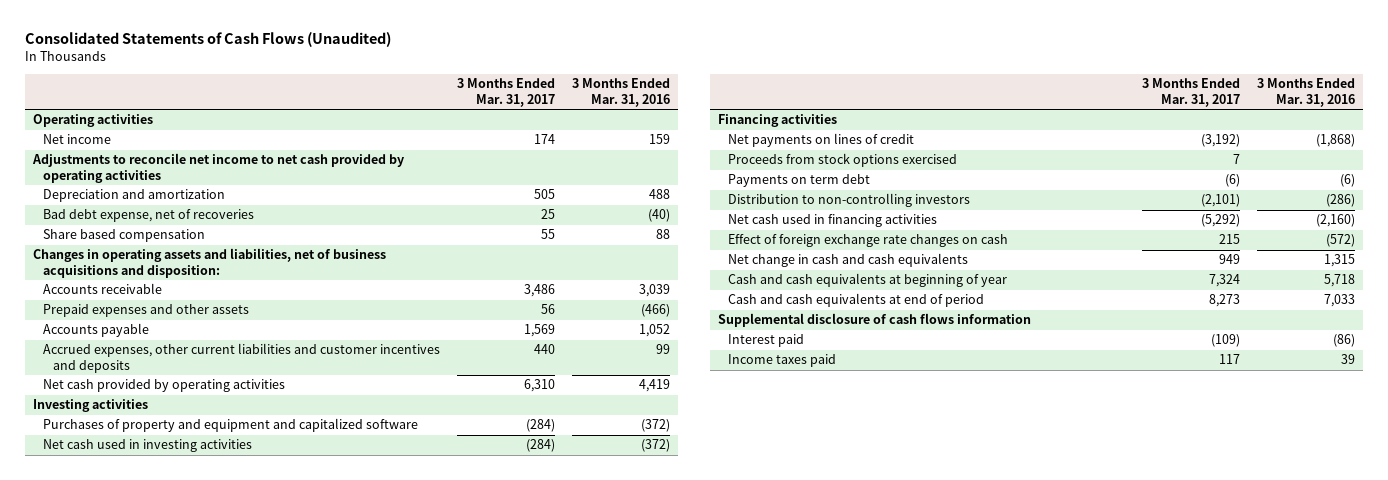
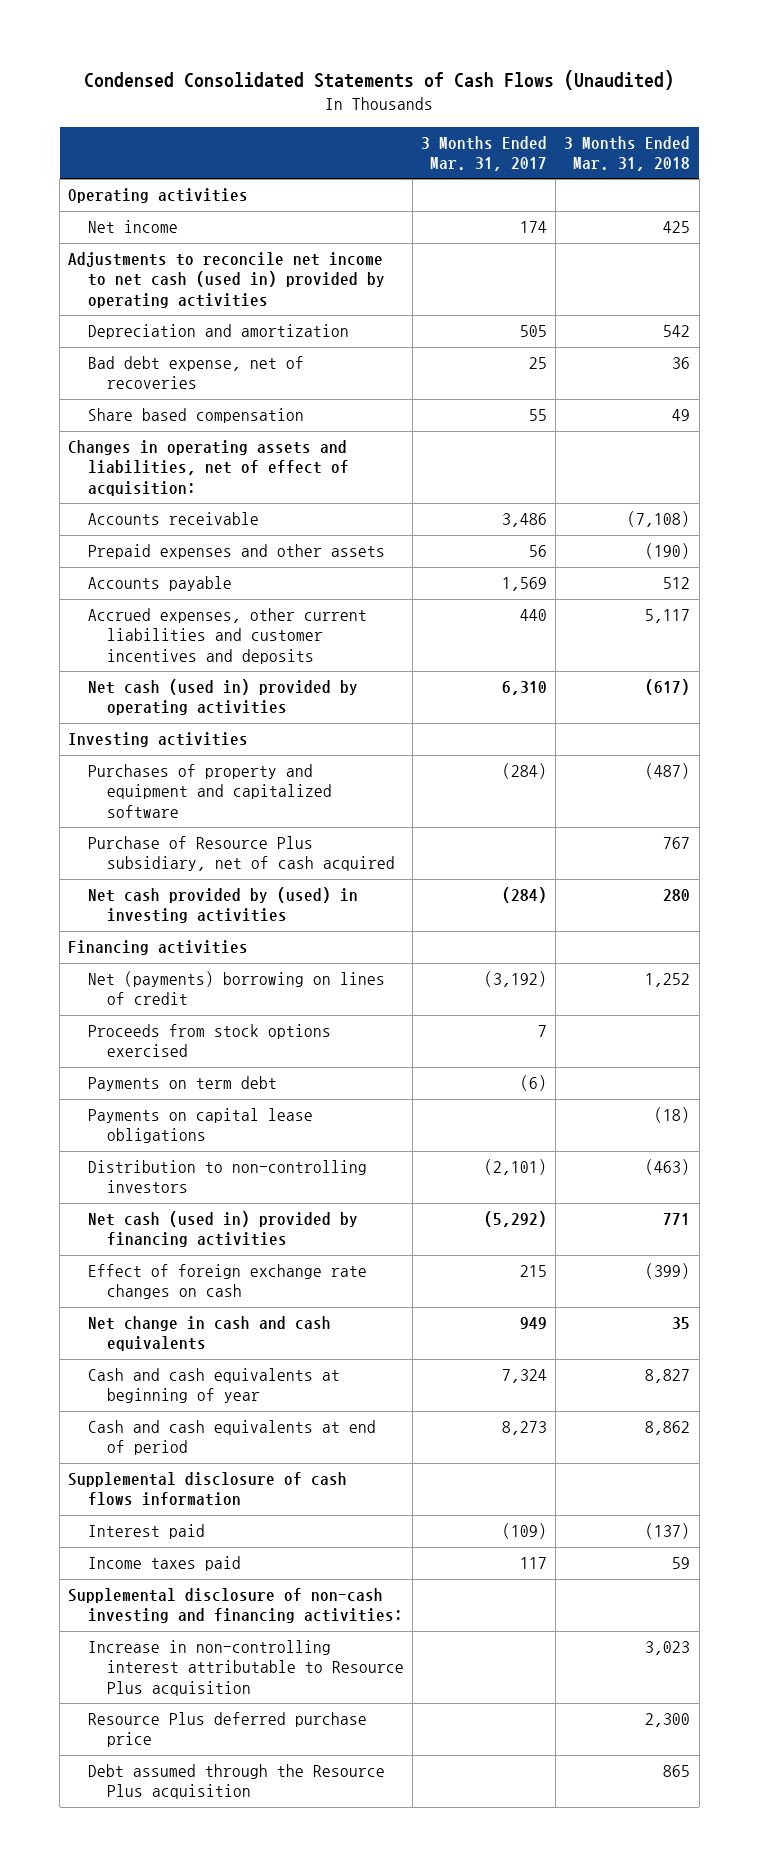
- Consolidated Statements of Cash Flows (Unaudited)
+ Condensed Consolidated Statements of Cash Flows (Unaudited)
- | 3 Months Ended Mar. 31, 2017 | 3 Months Ended Mar. 31, 2016
+ | 3 Months Ended Mar. 31, 2017 | 3 Months Ended Mar. 31, 2018
- Adjustments to reconcile net income to net cash provided by operating activities
+ Adjustments to reconcile net income to net cash (used in) provided by operating activities
- Changes in operating assets and liabilities, net of business acquisitions and disposition:
+ Changes in operating assets and liabilities, net of effect of acquisition:
- Net cash provided by operating activities | 6,310 | 4,419
+ Net cash (used in) provided by operating activities | 6,310 | (617)
- Net cash used in investing activities | (284) | (372)
+ Purchase of Resource Plus subsidiary, net of cash acquired | | 767
+ Net cash provided by (used) in investing activities | (284) | 280
- Net payments on lines of credit | (3,192) | (1,868)
+ Net (payments) borrowing on lines of credit | (3,192) | 1,252
+ Payments on capital lease obligations | | (18)
- Net cash used in financing activities | (5,292) | (2,160)
+ Net cash (used in) provided by financing activities | (5,292) | 771
+ Supplemental disclosure of non-cash investing and financing activities:
+ Increase in non-controlling interest attributable to Resource Plus acquisition | | 3,023
+ Resource Plus deferred purchase price | | 2,300
+ Debt assumed through the Resource Plus acquisition | | 865

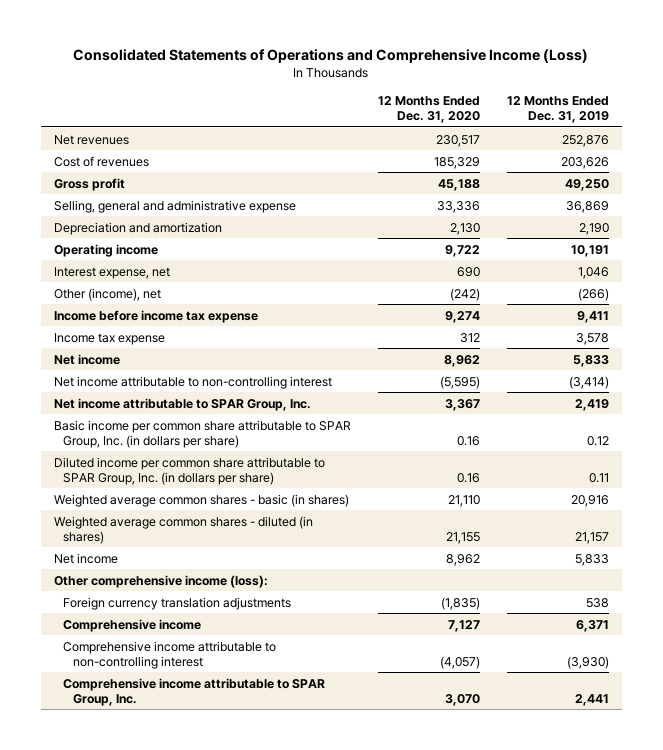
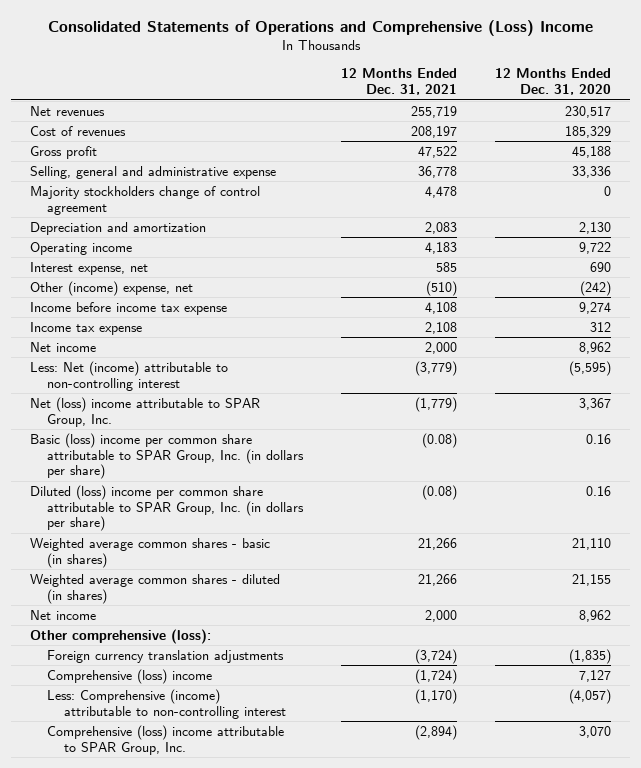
- Consolidated Statements of Operations and Comprehensive Income (Loss)
+ Consolidated Statements of Operations and Comprehensive (Loss) Income
- | 12 Months Ended Dec. 31, 2020 | 12 Months Ended Dec. 31, 2019
+ | 12 Months Ended Dec. 31, 2021 | 12 Months Ended Dec. 31, 2020
+ Majority stockholders change of control agreement | 4,478 | 0
- Other (income), net | (242) | (266)
+ Other (income) expense, net | (510) | (242)
- Net income attributable to non-controlling interest | (5,595) | (3,414)
- Net income attributable to SPAR Group, Inc. | 3,367 | 2,419
- Basic income per common share attributable to SPAR Group, Inc. (in dollars per share) | 0.16 | 0.12
- Diluted income per common share attributable to SPAR Group, Inc. (in dollars per share) | 0.16 | 0.11
+ Less: Net (income) attributable to non-controlling interest | (3,779) | (5,595)
+ Net (loss) income attributable to SPAR Group, Inc. | (1,779) | 3,367
+ Basic (loss) income per common share attributable to SPAR Group, Inc. (in dollars per share) | (0.08) | 0.16
+ Diluted (loss) income per common share attributable to SPAR Group, Inc. (in dollars per share) | (0.08) | 0.16
- Other comprehensive income (loss):
+ Other comprehensive (loss):
- Comprehensive income | 7,127 | 6,371
- Comprehensive income attributable to non-controlling interest | (4,057) | (3,930)
- Comprehensive income attributable to SPAR Group, Inc. | 3,070 | 2,441
+ Comprehensive (loss) income | (1,724) | 7,127
+ Less: Comprehensive (income) attributable to non-controlling interest | (1,170) | (4,057)
+ Comprehensive (loss) income attributable to SPAR Group, Inc. | (2,894) | 3,070

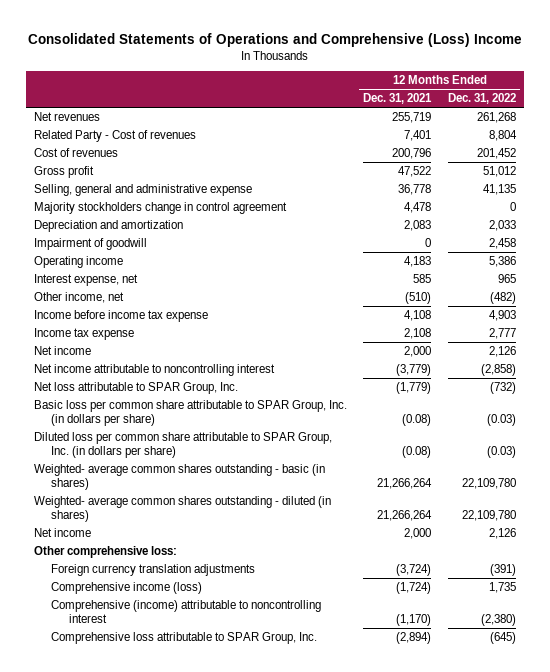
- | 12 Months Ended Dec. 31, 2021 | 12 Months Ended Dec. 31, 2020
+ | 12 Months Ended Dec. 31, 2021 | 12 Months Ended Dec. 31, 2022
- Cost of revenues | 208,197 | 185,329
+ Related Party - Cost of revenues | 7,401 | 8,804
+ Cost of revenues | 200,796 | 201,452
- Majority stockholders change of control agreement | 4,478 | 0
+ Majority stockholders change in control agreement | 4,478 | 0
+ Impairment of goodwill | 0 | 2,458
- Other (income) expense, net | (510) | (242)
+ Other income, net | (510) | (482)
- Less: Net (income) attributable to non-controlling interest | (3,779) | (5,595)
- Net (loss) income attributable to SPAR Group, Inc. | (1,779) | 3,367
- Basic (loss) income per common share attributable to SPAR Group, Inc. (in dollars per share) | (0.08) | 0.16
- Diluted (loss) income per common share attributable to SPAR Group, Inc. (in dollars per share) | (0.08) | 0.16
- Weighted average common shares - basic (in shares) | 21,266 | 21,110
- Weighted average common shares - diluted (in shares) | 21,266 | 21,155
+ Net income attributable to noncontrolling interest | (3,779) | (2,858)
+ Net loss attributable to SPAR Group, Inc. | (1,779) | (732)
+ Basic loss per common share attributable to SPAR Group, Inc. (in dollars per share) | (0.08) | (0.03)
+ Diluted loss per common share attributable to SPAR Group, Inc. (in dollars per share) | (0.08) | (0.03)
+ Weighted- average common shares outstanding - basic (in shares) | 21,266,264 | 22,109,780
+ Weighted- average common shares outstanding - diluted (in shares) | 21,266,264 | 22,109,780
- Other comprehensive (loss):
+ Other comprehensive loss:
- Comprehensive (loss) income | (1,724) | 7,127
- Less: Comprehensive (income) attributable to non-controlling interest | (1,170) | (4,057)
- Comprehensive (loss) income attributable to SPAR Group, Inc. | (2,894) | 3,070
+ Comprehensive income (loss) | (1,724) | 1,735
+ Comprehensive (income) attributable to noncontrolling interest | (1,170) | (2,380)
+ Comprehensive loss attributable to SPAR Group, Inc. | (2,894) | (645)

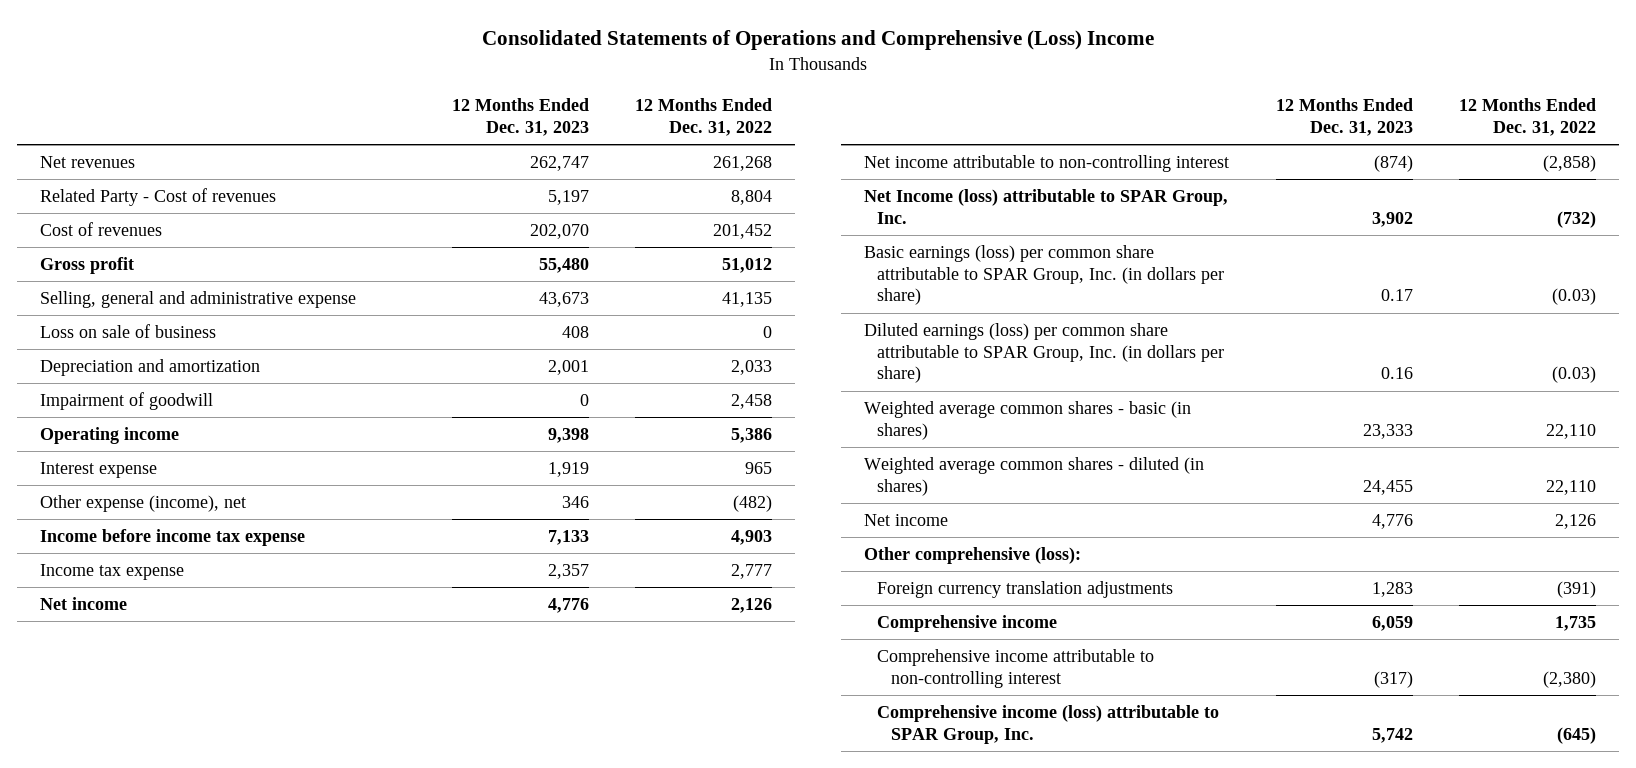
- | 12 Months Ended Dec. 31, 2021 | 12 Months Ended Dec. 31, 2022
+ | 12 Months Ended Dec. 31, 2023 | 12 Months Ended Dec. 31, 2022
- Majority stockholders change in control agreement | 4,478 | 0
+ Loss on sale of business | 408 | 0
- Interest expense, net | 585 | 965
- Other income, net | (510) | (482)
+ Interest expense | 1,919 | 965
+ Other expense (income), net | 346 | (482)
- Net income attributable to noncontrolling interest | (3,779) | (2,858)
- Net loss attributable to SPAR Group, Inc. | (1,779) | (732)
- Basic loss per common share attributable to SPAR Group, Inc. (in dollars per share) | (0.08) | (0.03)
- Diluted loss per common share attributable to SPAR Group, Inc. (in dollars per share) | (0.08) | (0.03)
- Weighted- average common shares outstanding - basic (in shares) | 21,266,264 | 22,109,780
- Weighted- average common shares outstanding - diluted (in shares) | 21,266,264 | 22,109,780
+ Net income attributable to non-controlling interest | (874) | (2,858)
+ Net Income (loss) attributable to SPAR Group, Inc. | 3,902 | (732)
+ Basic earnings (loss) per common share attributable to SPAR Group, Inc. (in dollars per share) | 0.17 | (0.03)
+ Diluted earnings (loss) per common share attributable to SPAR Group, Inc. (in dollars per share) | 0.16 | (0.03)
+ Weighted average common shares - basic (in shares) | 23,333 | 22,110
+ Weighted average common shares - diluted (in shares) | 24,455 | 22,110
- Other comprehensive loss:
+ Other comprehensive (loss):
- Comprehensive income (loss) | (1,724) | 1,735
- Comprehensive (income) attributable to noncontrolling interest | (1,170) | (2,380)
- Comprehensive loss attributable to SPAR Group, Inc. | (2,894) | (645)
+ Comprehensive income | 6,059 | 1,735
+ Comprehensive income attributable to non-controlling interest | (317) | (2,380)
+ Comprehensive income (loss) attributable to SPAR Group, Inc. | 5,742 | (645)

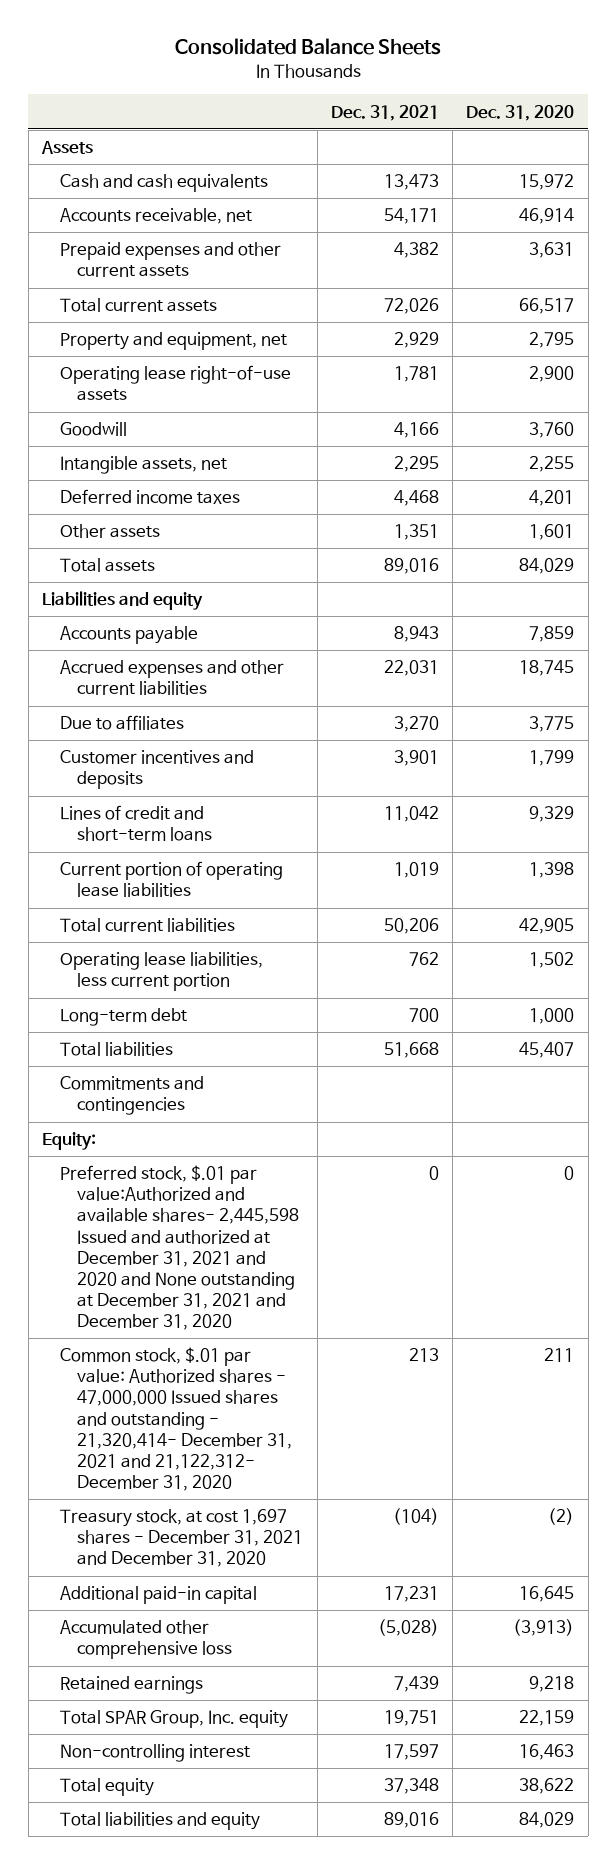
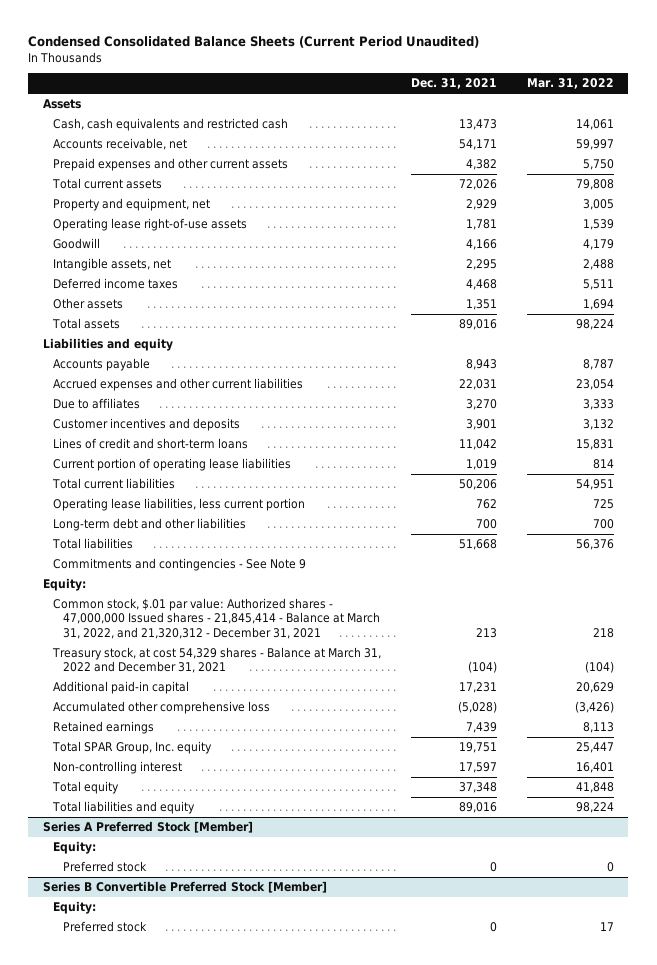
- Consolidated Balance Sheets
+ Condensed Consolidated Balance Sheets (Current Period Unaudited)
- | Dec. 31, 2021 | Dec. 31, 2020
+ | Dec. 31, 2021 | Mar. 31, 2022
- Cash and cash equivalents | 13,473 | 15,972
+ Cash, cash equivalents and restricted cash | 13,473 | 14,061
- Long-term debt | 700 | 1,000
+ Long-term debt and other liabilities | 700 | 700
- Commitments and contingencies
+ Commitments and contingencies - See Note 9
- Preferred stock, $.01 par value:Authorized and available shares- 2,445,598 Issued and authorized at December 31, 2021 and 2020 and None outstanding at December 31, 2021 and December 31, 2020 | 0 | 0
- Common stock, $.01 par value: Authorized shares - 47,000,000 Issued shares and outstanding - 21,320,414- December 31, 2021 and 21,122,312- December 31, 2020 | 213 | 211
- Treasury stock, at cost 1,697 shares - December 31, 2021 and December 31, 2020 | (104) | (2)
+ Common stock, $.01 par value: Authorized shares - 47,000,000 Issued shares - 21,845,414 - Balance at March 31, 2022, and 21,320,312 - December 31, 2021 | 213 | 218
+ Treasury stock, at cost 54,329 shares - Balance at March 31, 2022 and December 31, 2021 | (104) | (104)
+ Series A Preferred Stock [Member]
+ Equity:
+ Preferred stock | 0 | 0
+ Series B Convertible Preferred Stock [Member]
+ Equity:
+ Preferred stock | 0 | 17

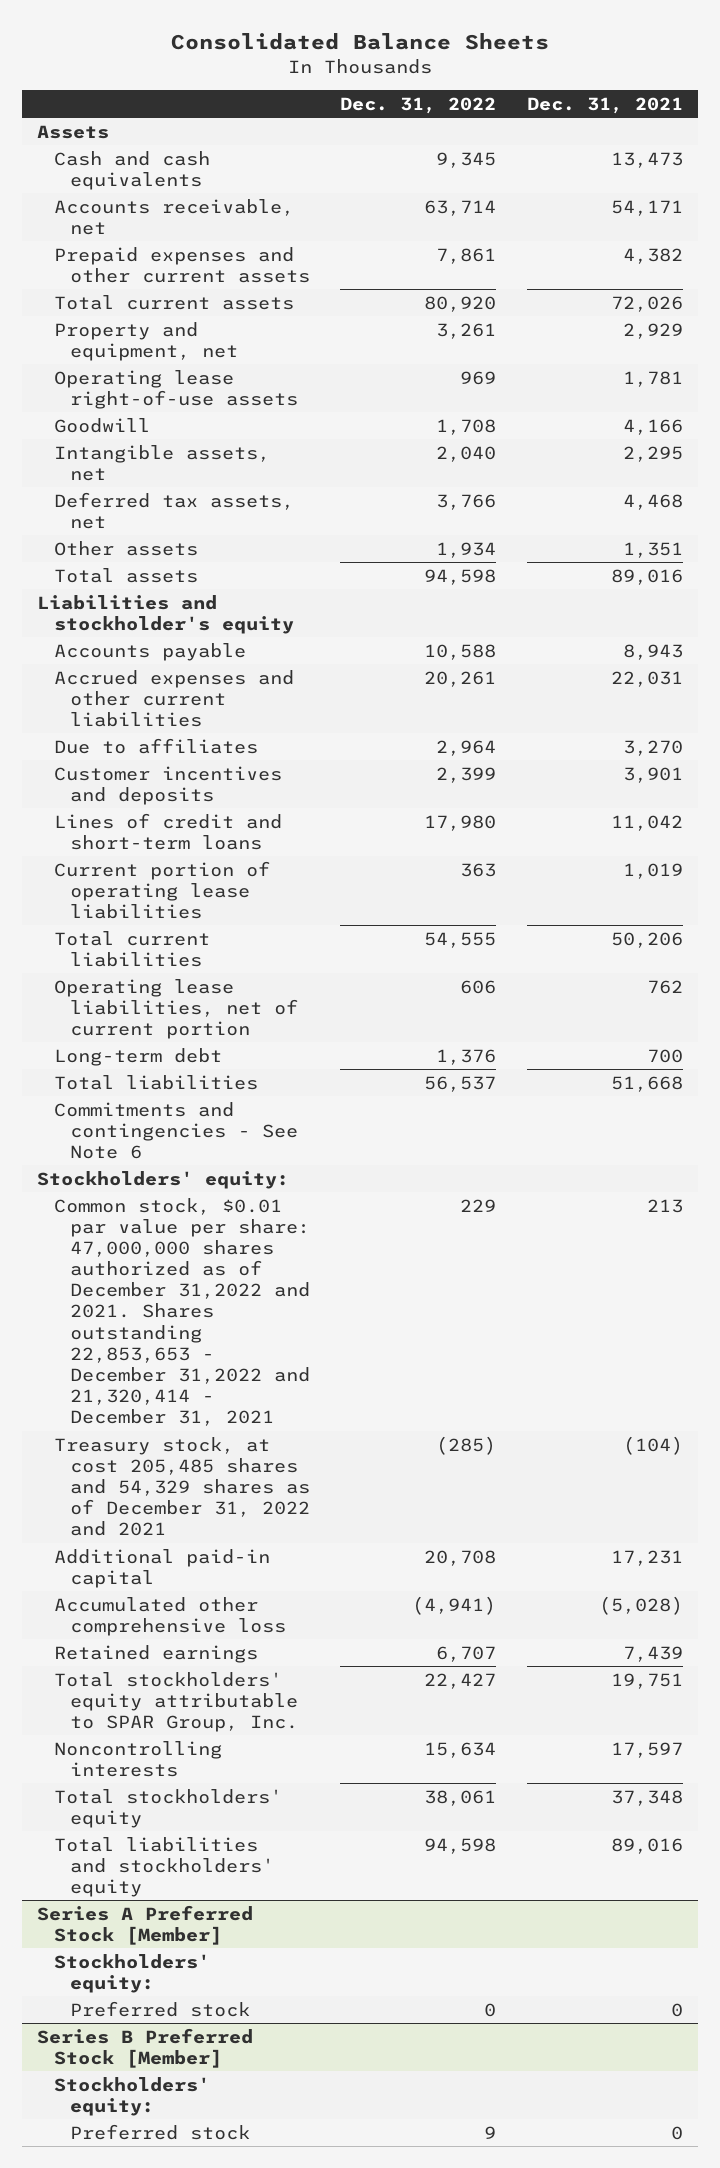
- Condensed Consolidated Balance Sheets (Current Period Unaudited)
+ Consolidated Balance Sheets
- | Dec. 31, 2021 | Mar. 31, 2022
+ | Dec. 31, 2022 | Dec. 31, 2021
- Cash, cash equivalents and restricted cash | 13,473 | 14,061
+ Cash and cash equivalents | 9,345 | 13,473
- Deferred income taxes | 4,468 | 5,511
+ Deferred tax assets, net | 3,766 | 4,468
- Liabilities and equity
+ Liabilities and stockholder's equity
- Operating lease liabilities, less current portion | 762 | 725
- Long-term debt and other liabilities | 700 | 700
+ Operating lease liabilities, net of current portion | 606 | 762
+ Long-term debt | 1,376 | 700
- Commitments and contingencies - See Note 9
- Equity:
- Common stock, $.01 par value: Authorized shares - 47,000,000 Issued shares - 21,845,414 - Balance at March 31, 2022, and 21,320,312 - December 31, 2021 | 213 | 218
- Treasury stock, at cost 54,329 shares - Balance at March 31, 2022 and December 31, 2021 | (104) | (104)
+ Commitments and contingencies - See Note 6
+ Stockholders' equity:
+ Common stock, $0.01 par value per share: 47,000,000 shares authorized as of December 31,2022 and 2021. Shares outstanding 22,853,653 - December 31,2022 and 21,320,414 - December 31, 2021 | 229 | 213
+ Treasury stock, at cost 205,485 shares and 54,329 shares as of December 31, 2022 and 2021 | (285) | (104)
- Total SPAR Group, Inc. equity | 19,751 | 25,447
- Non-controlling interest | 17,597 | 16,401
- Total equity | 37,348 | 41,848
- Total liabilities and equity | 89,016 | 98,224
+ Total stockholders' equity attributable to SPAR Group, Inc. | 22,427 | 19,751
+ Noncontrolling interests | 15,634 | 17,597
+ Total stockholders' equity | 38,061 | 37,348
+ Total liabilities and stockholders' equity | 94,598 | 89,016
@ Series A Preferred Stock [Member]
- Equity:
+ Stockholders' equity:
- Series B Convertible Preferred Stock [Member]
- Equity:
+ Series B Preferred Stock [Member]
+ Stockholders' equity:

